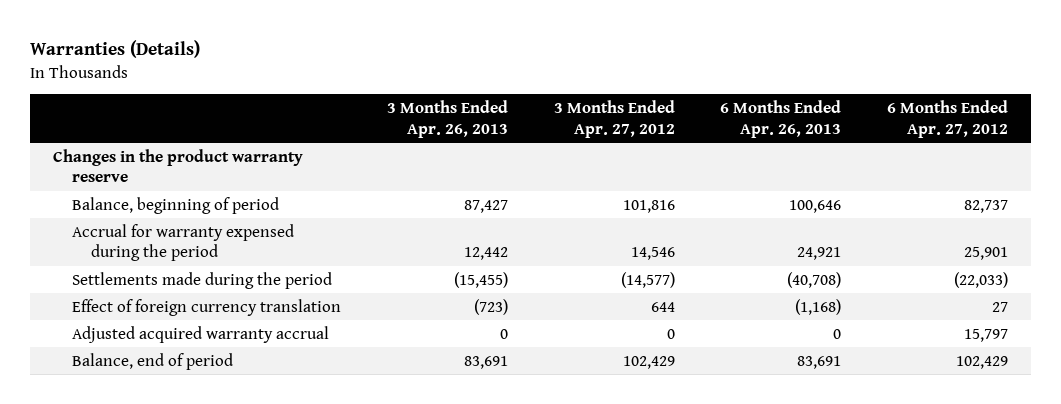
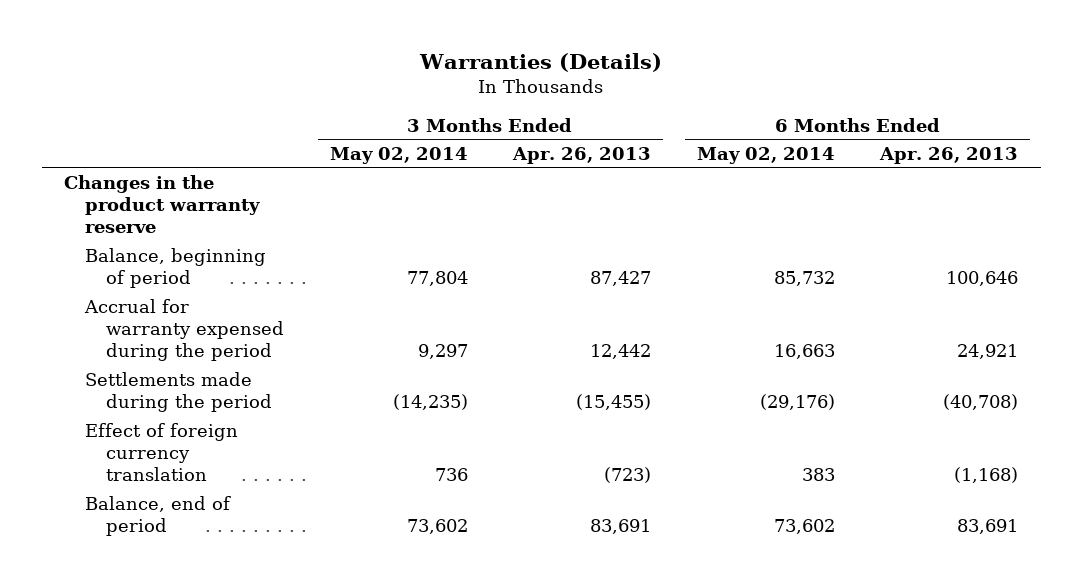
- | 3 Months Ended Apr. 26, 2013 | 3 Months Ended Apr. 27, 2012 | 6 Months Ended Apr. 26, 2013 | 6 Months Ended Apr. 27, 2012
+ | 3 Months Ended May 02, 2014 | 3 Months Ended Apr. 26, 2013 | 6 Months Ended May 02, 2014 | 6 Months Ended Apr. 26, 2013
- Adjusted acquired warranty accrual | 0 | 0 | 0 | 15,797

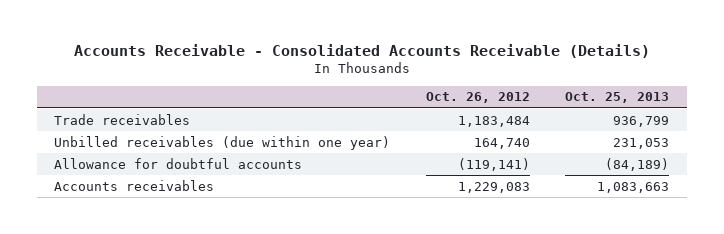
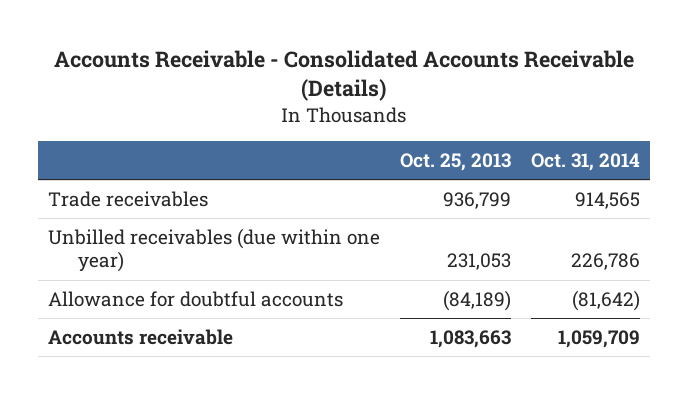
- | Oct. 26, 2012 | Oct. 25, 2013
+ | Oct. 25, 2013 | Oct. 31, 2014
- Accounts receivables | 1,229,083 | 1,083,663
+ Accounts receivable | 1,083,663 | 1,059,709

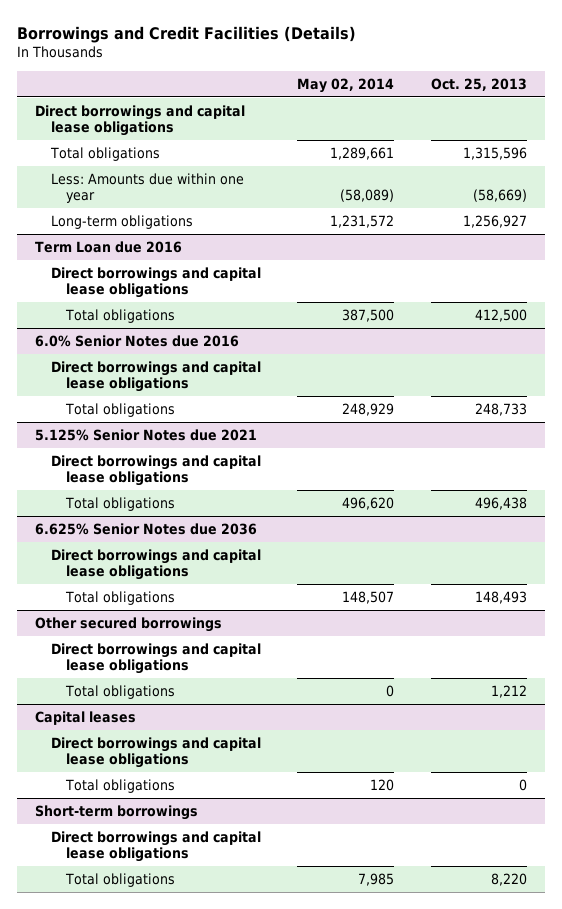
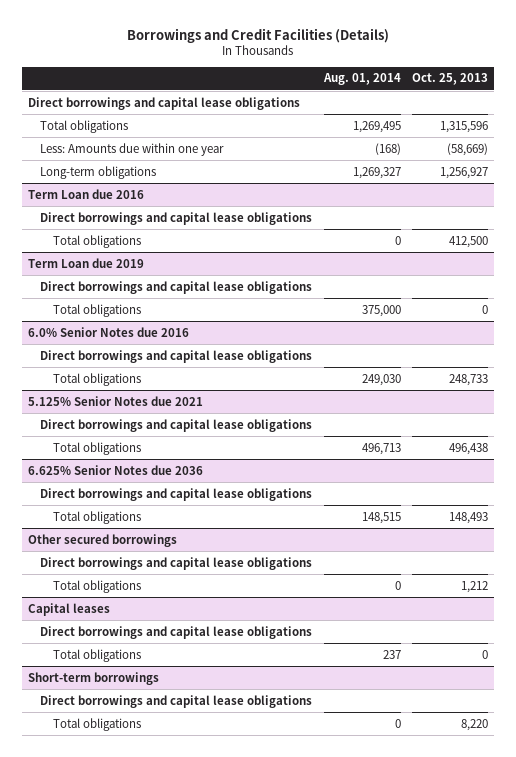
- | May 02, 2014 | Oct. 25, 2013
+ | Aug. 01, 2014 | Oct. 25, 2013
+ Term Loan due 2019
+ Direct borrowings and capital lease obligations
+ Total obligations | 375,000 | 0

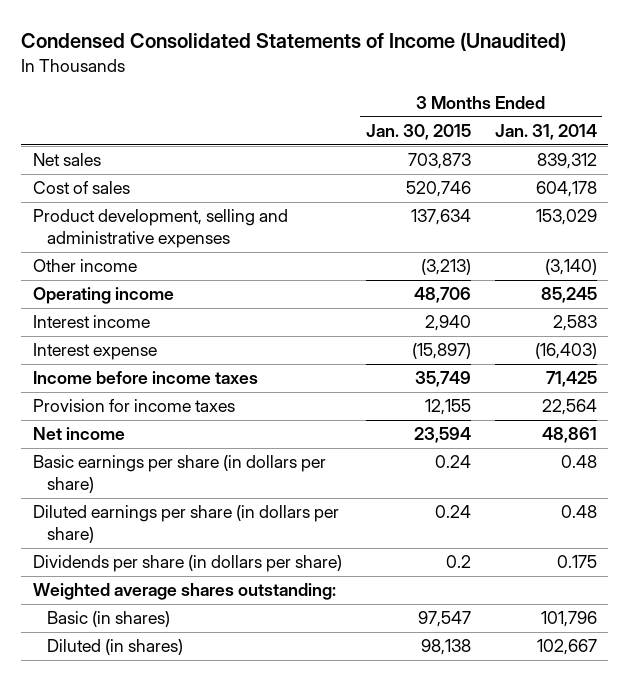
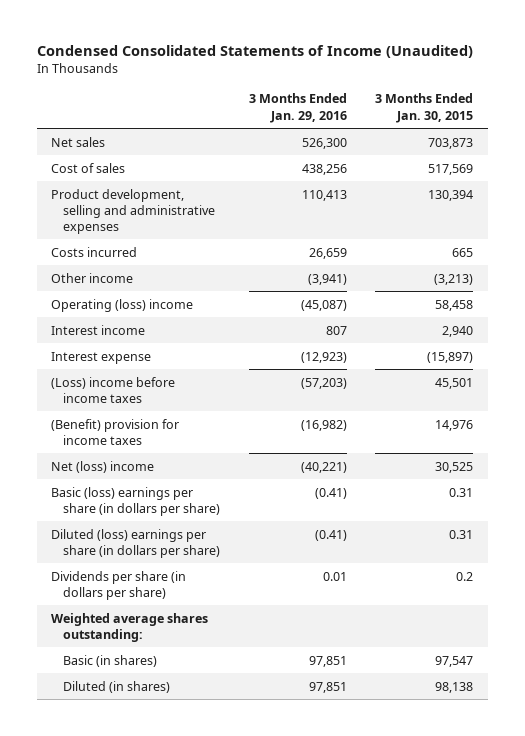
- | 3 Months Ended Jan. 30, 2015 | 3 Months Ended Jan. 31, 2014
+ | 3 Months Ended Jan. 29, 2016 | 3 Months Ended Jan. 30, 2015
- Cost of sales | 520,746 | 604,178
- Product development, selling and administrative expenses | 137,634 | 153,029
+ Cost of sales | 438,256 | 517,569
+ Product development, selling and administrative expenses | 110,413 | 130,394
+ Costs incurred | 26,659 | 665
- Operating income | 48,706 | 85,245
+ Operating (loss) income | (45,087) | 58,458
- Income before income taxes | 35,749 | 71,425
- Provision for income taxes | 12,155 | 22,564
- Net income | 23,594 | 48,861
- Basic earnings per share (in dollars per share) | 0.24 | 0.48
- Diluted earnings per share (in dollars per share) | 0.24 | 0.48
+ (Loss) income before income taxes | (57,203) | 45,501
+ (Benefit) provision for income taxes | (16,982) | 14,976
+ Net (loss) income | (40,221) | 30,525
+ Basic (loss) earnings per share (in dollars per share) | (0.41) | 0.31
+ Diluted (loss) earnings per share (in dollars per share) | (0.41) | 0.31

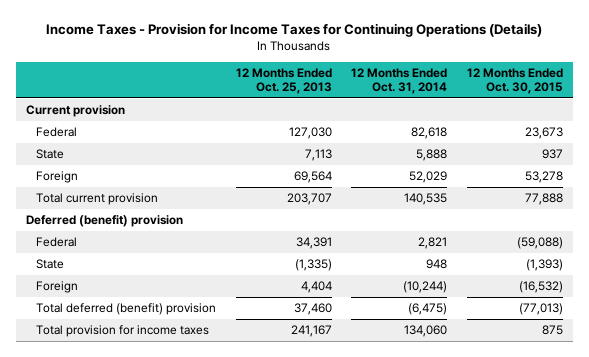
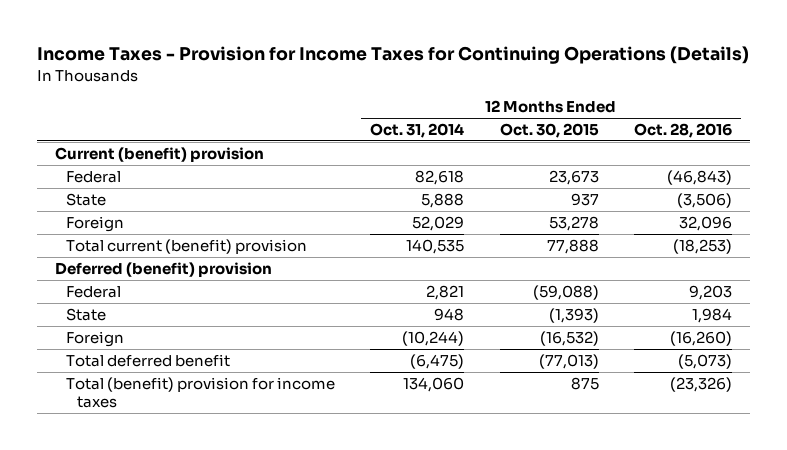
- | 12 Months Ended Oct. 25, 2013 | 12 Months Ended Oct. 31, 2014 | 12 Months Ended Oct. 30, 2015
+ | 12 Months Ended Oct. 31, 2014 | 12 Months Ended Oct. 30, 2015 | 12 Months Ended Oct. 28, 2016
- Current provision
+ Current (benefit) provision
- Total current provision | 203,707 | 140,535 | 77,888
+ Total current (benefit) provision | 140,535 | 77,888 | (18,253)
- Total deferred (benefit) provision | 37,460 | (6,475) | (77,013)
- Total provision for income taxes | 241,167 | 134,060 | 875
+ Total deferred benefit | (6,475) | (77,013) | (5,073)
+ Total (benefit) provision for income taxes | 134,060 | 875 | (23,326)

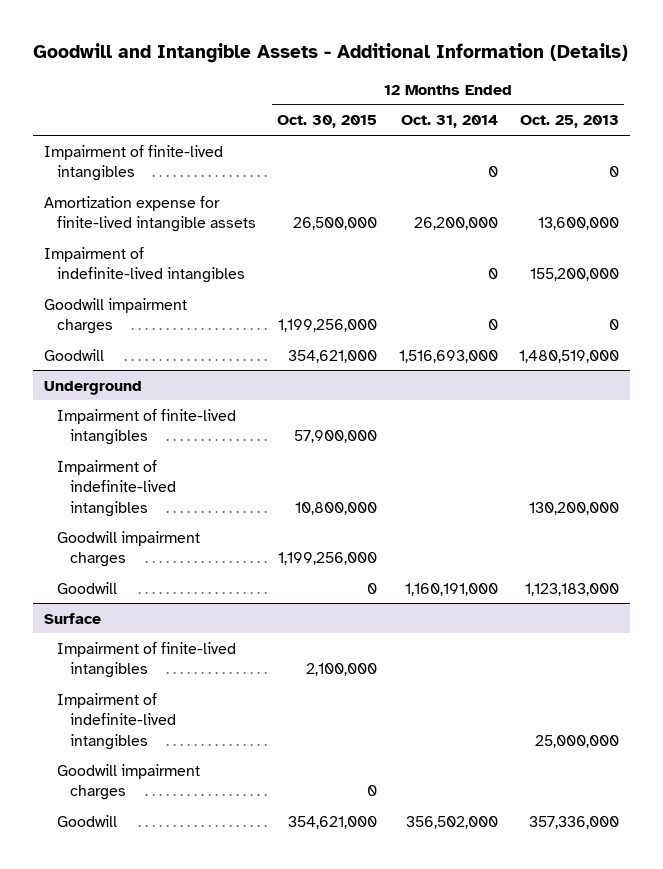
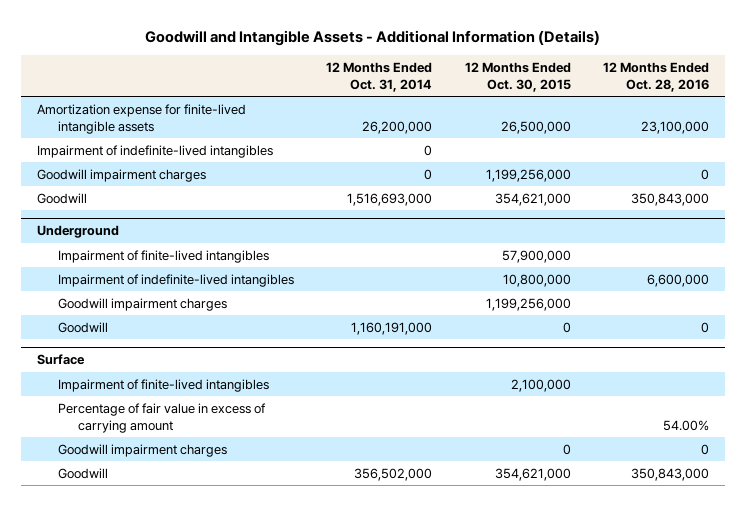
- | 12 Months Ended Oct. 30, 2015 | 12 Months Ended Oct. 31, 2014 | 12 Months Ended Oct. 25, 2013
+ | 12 Months Ended Oct. 31, 2014 | 12 Months Ended Oct. 30, 2015 | 12 Months Ended Oct. 28, 2016
- Impairment of finite-lived intangibles | | 0 | 0
@ Surface
- Impairment of indefinite-lived intangibles | | | 25,000,000
+ Percentage of fair value in excess of carrying amount | | | 54.00%

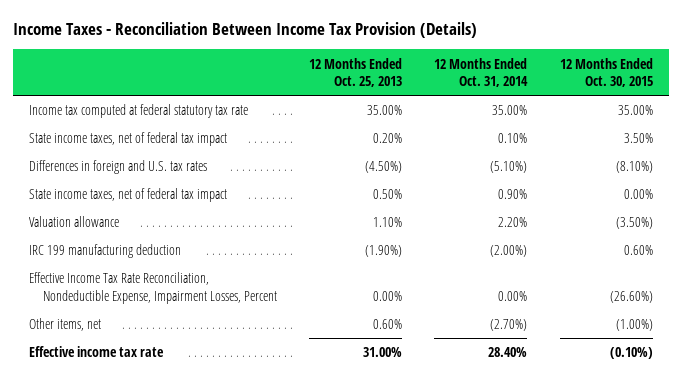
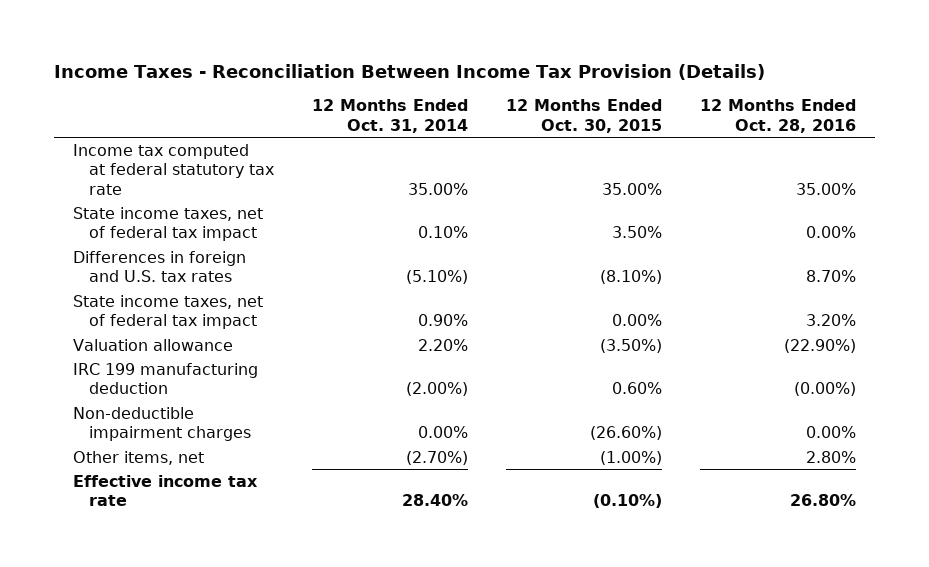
- | 12 Months Ended Oct. 25, 2013 | 12 Months Ended Oct. 31, 2014 | 12 Months Ended Oct. 30, 2015
+ | 12 Months Ended Oct. 31, 2014 | 12 Months Ended Oct. 30, 2015 | 12 Months Ended Oct. 28, 2016
- Effective Income Tax Rate Reconciliation, Nondeductible Expense, Impairment Losses, Percent | 0.00% | 0.00% | (26.60%)
+ Non-deductible impairment charges | 0.00% | (26.60%) | 0.00%

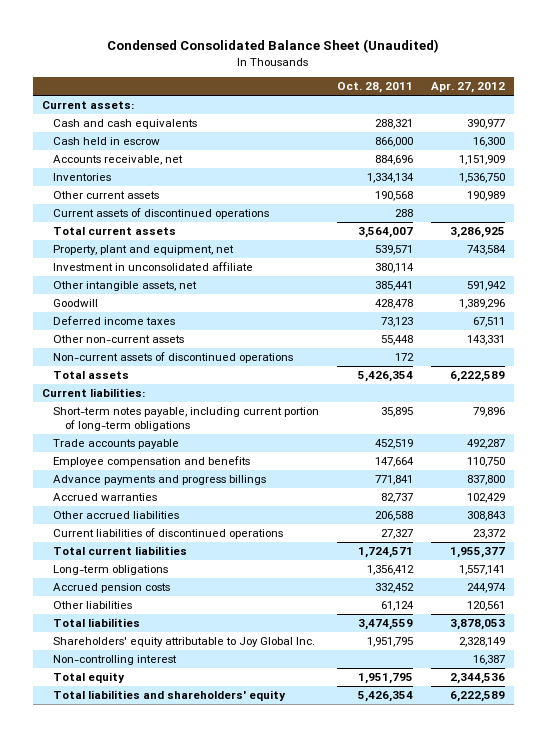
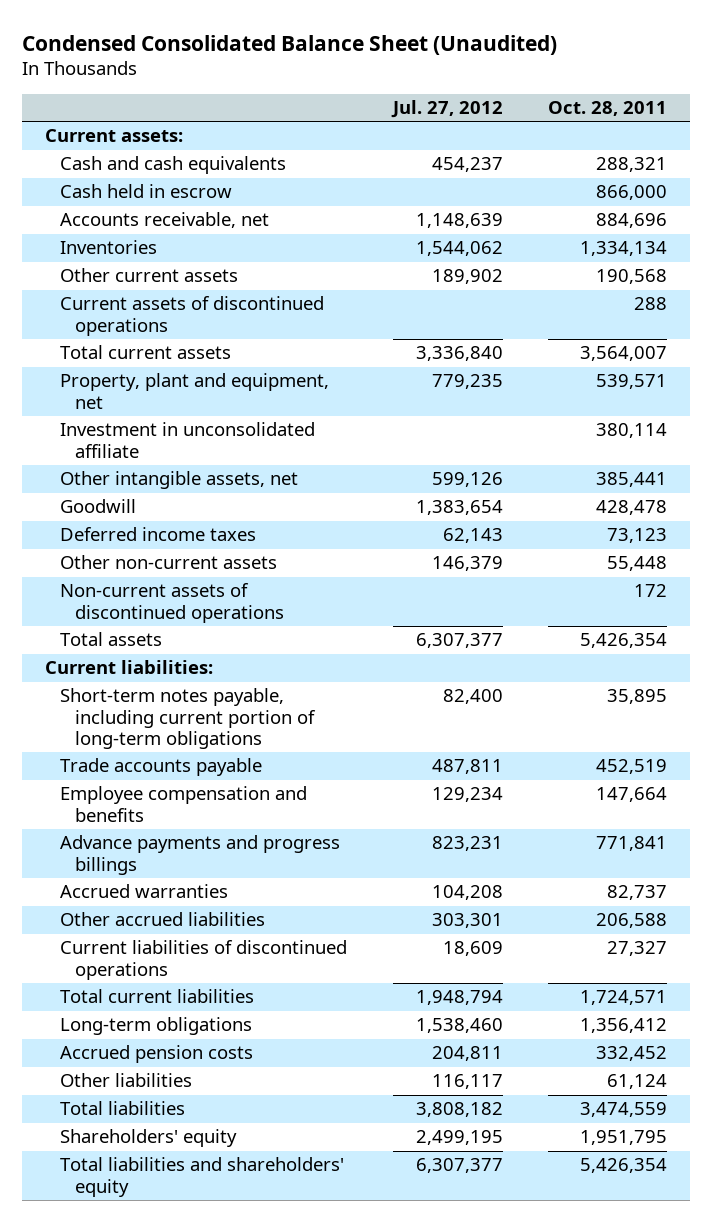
- | Oct. 28, 2011 | Apr. 27, 2012
+ | Jul. 27, 2012 | Oct. 28, 2011
- Shareholders' equity attributable to Joy Global Inc. | 1,951,795 | 2,328,149
- Non-controlling interest | | 16,387
- Total equity | 1,951,795 | 2,344,536
+ Shareholders' equity | 2,499,195 | 1,951,795

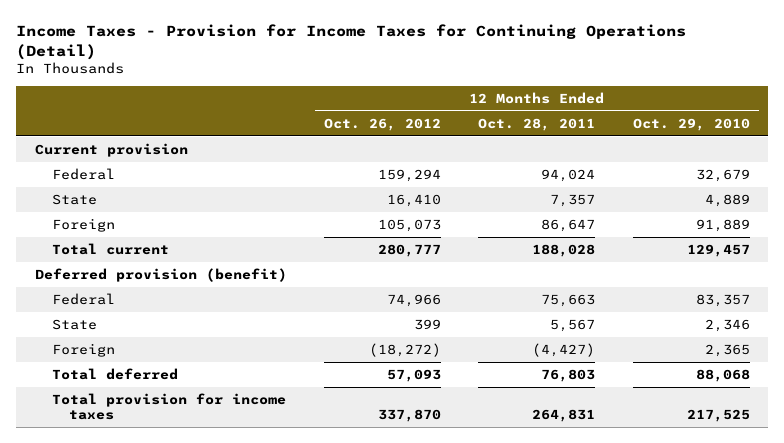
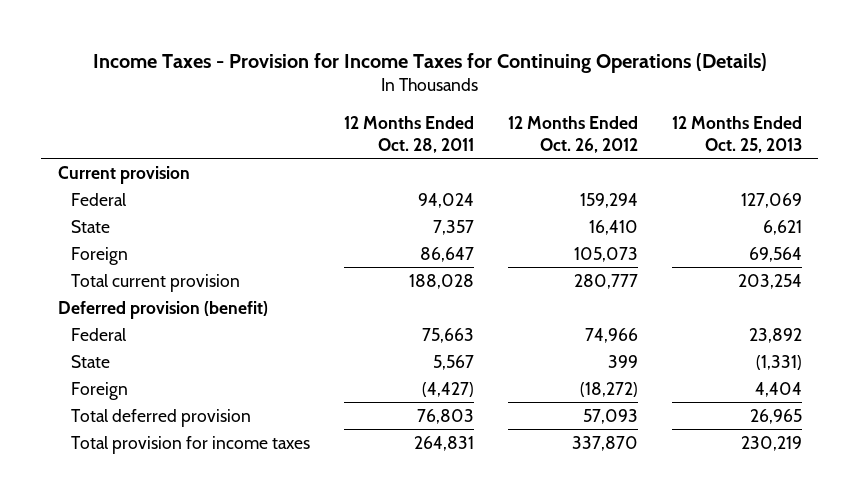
- Income Taxes - Provision for Income Taxes for Continuing Operations (Detail)
+ Income Taxes - Provision for Income Taxes for Continuing Operations (Details)
- | 12 Months Ended Oct. 26, 2012 | 12 Months Ended Oct. 28, 2011 | 12 Months Ended Oct. 29, 2010
+ | 12 Months Ended Oct. 28, 2011 | 12 Months Ended Oct. 26, 2012 | 12 Months Ended Oct. 25, 2013
- Total current | 280,777 | 188,028 | 129,457
+ Total current provision | 188,028 | 280,777 | 203,254
- Total deferred | 57,093 | 76,803 | 88,068
+ Total deferred provision | 76,803 | 57,093 | 26,965

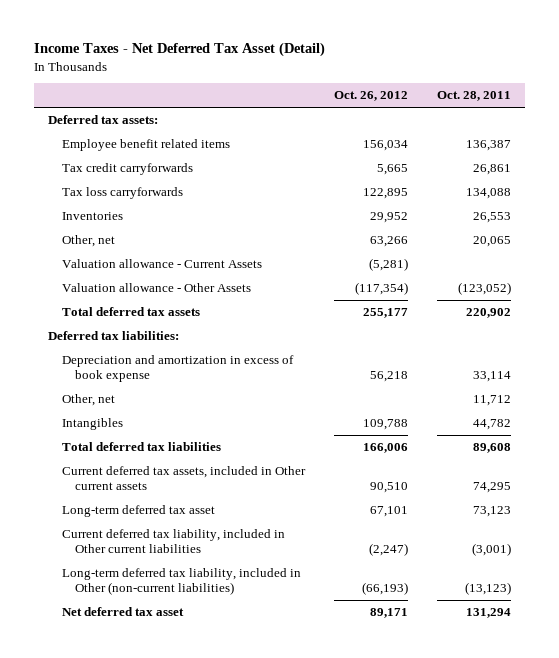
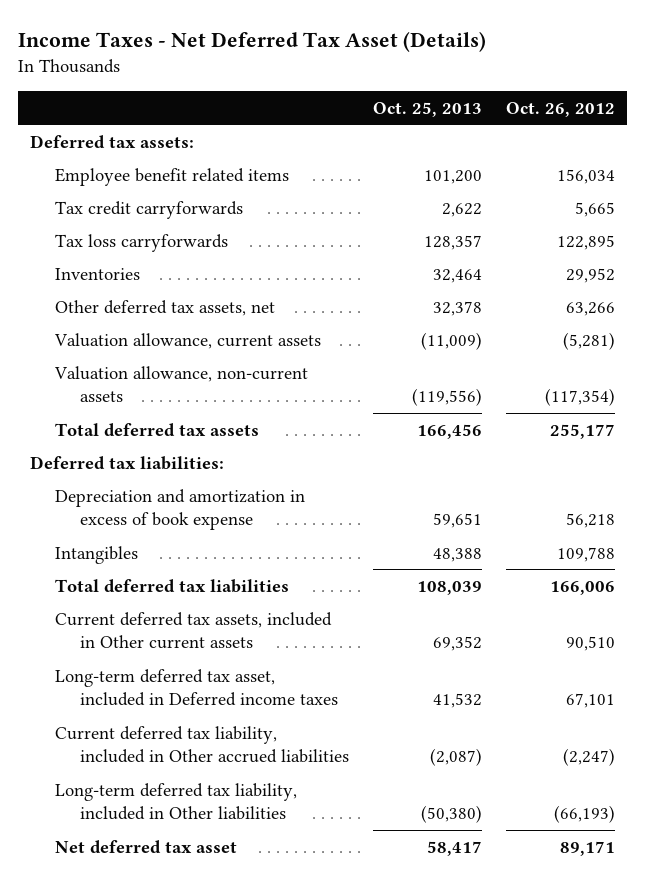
- Income Taxes - Net Deferred Tax Asset (Detail)
+ Income Taxes - Net Deferred Tax Asset (Details)
- | Oct. 26, 2012 | Oct. 28, 2011
+ | Oct. 25, 2013 | Oct. 26, 2012
- Other, net | 63,266 | 20,065
- Valuation allowance - Current Assets | (5,281) |
- Valuation allowance - Other Assets | (117,354) | (123,052)
+ Other deferred tax assets, net | 32,378 | 63,266
+ Valuation allowance, current assets | (11,009) | (5,281)
+ Valuation allowance, non-current assets | (119,556) | (117,354)
- Other, net | | 11,712
- Long-term deferred tax asset | 67,101 | 73,123
- Current deferred tax liability, included in Other current liabilities | (2,247) | (3,001)
- Long-term deferred tax liability, included in Other (non-current liabilities) | (66,193) | (13,123)
+ Long-term deferred tax asset, included in Deferred income taxes | 41,532 | 67,101
+ Current deferred tax liability, included in Other accrued liabilities | (2,087) | (2,247)
+ Long-term deferred tax liability, included in Other liabilities | (50,380) | (66,193)

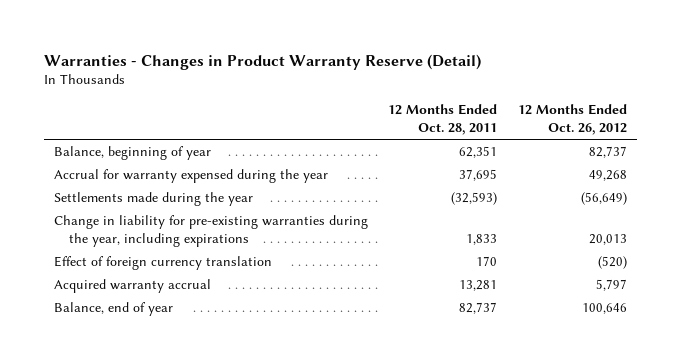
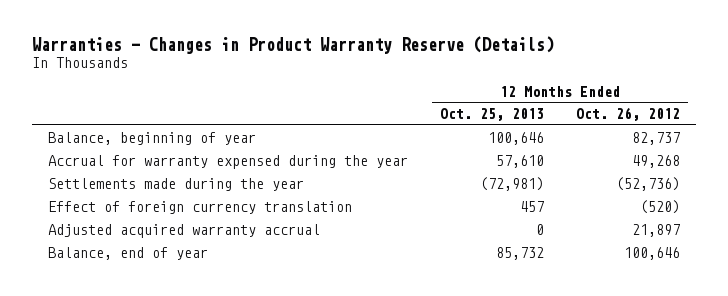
- Warranties - Changes in Product Warranty Reserve (Detail)
+ Warranties - Changes in Product Warranty Reserve (Details)
- | 12 Months Ended Oct. 28, 2011 | 12 Months Ended Oct. 26, 2012
+ | 12 Months Ended Oct. 25, 2013 | 12 Months Ended Oct. 26, 2012
- Settlements made during the year | (32,593) | (56,649)
- Change in liability for pre-existing warranties during the year, including expirations | 1,833 | 20,013
+ Settlements made during the year | (72,981) | (52,736)
- Acquired warranty accrual | 13,281 | 5,797
+ Adjusted acquired warranty accrual | 0 | 21,897

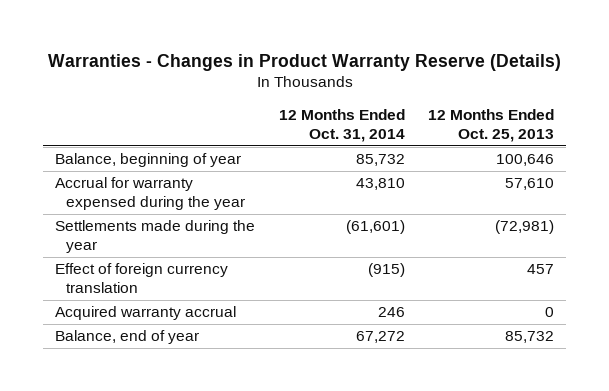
- | 12 Months Ended Oct. 25, 2013 | 12 Months Ended Oct. 26, 2012
+ | 12 Months Ended Oct. 31, 2014 | 12 Months Ended Oct. 25, 2013
- Adjusted acquired warranty accrual | 0 | 21,897
+ Acquired warranty accrual | 246 | 0

